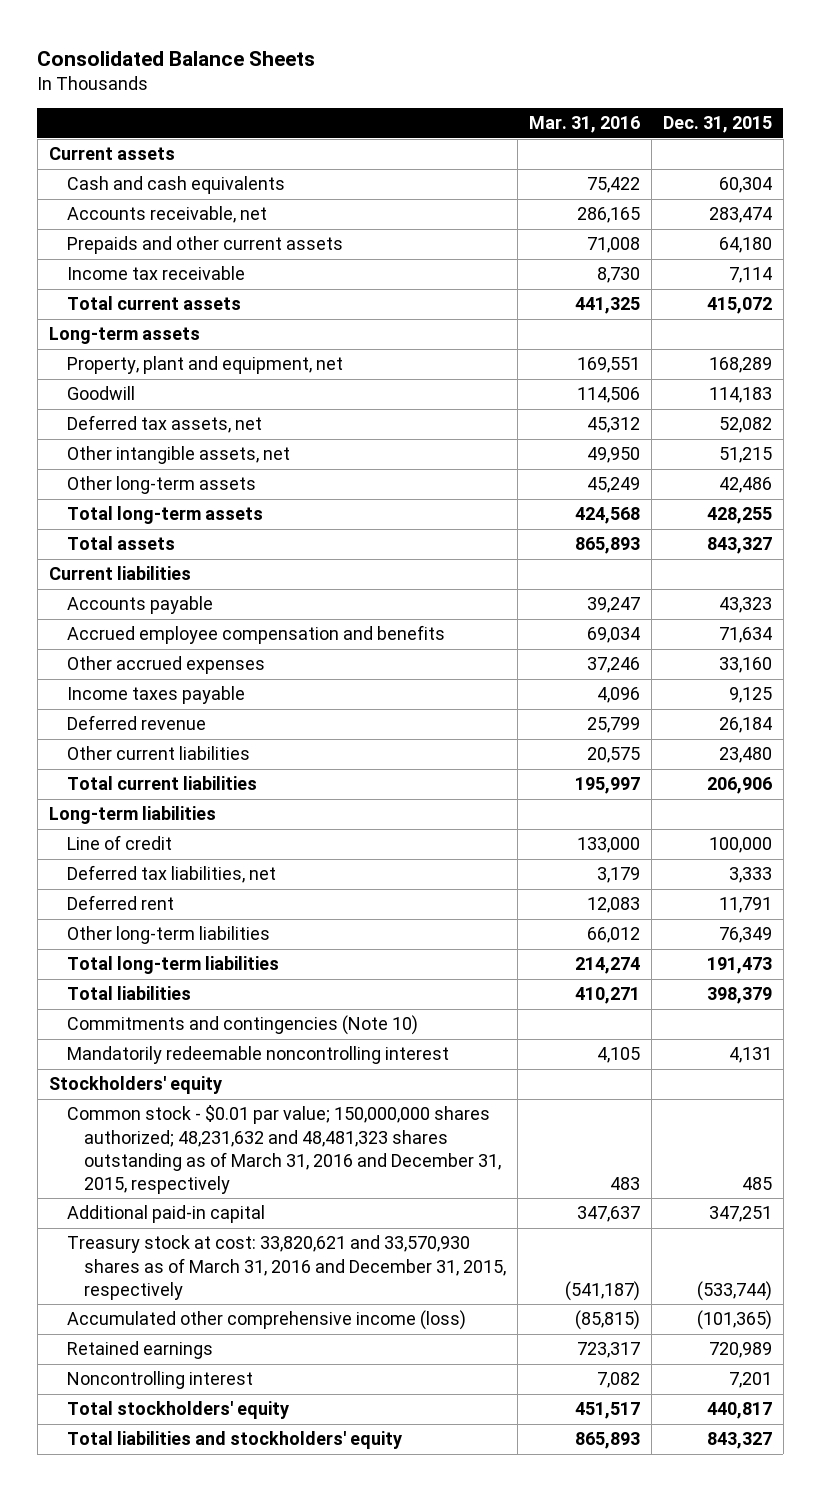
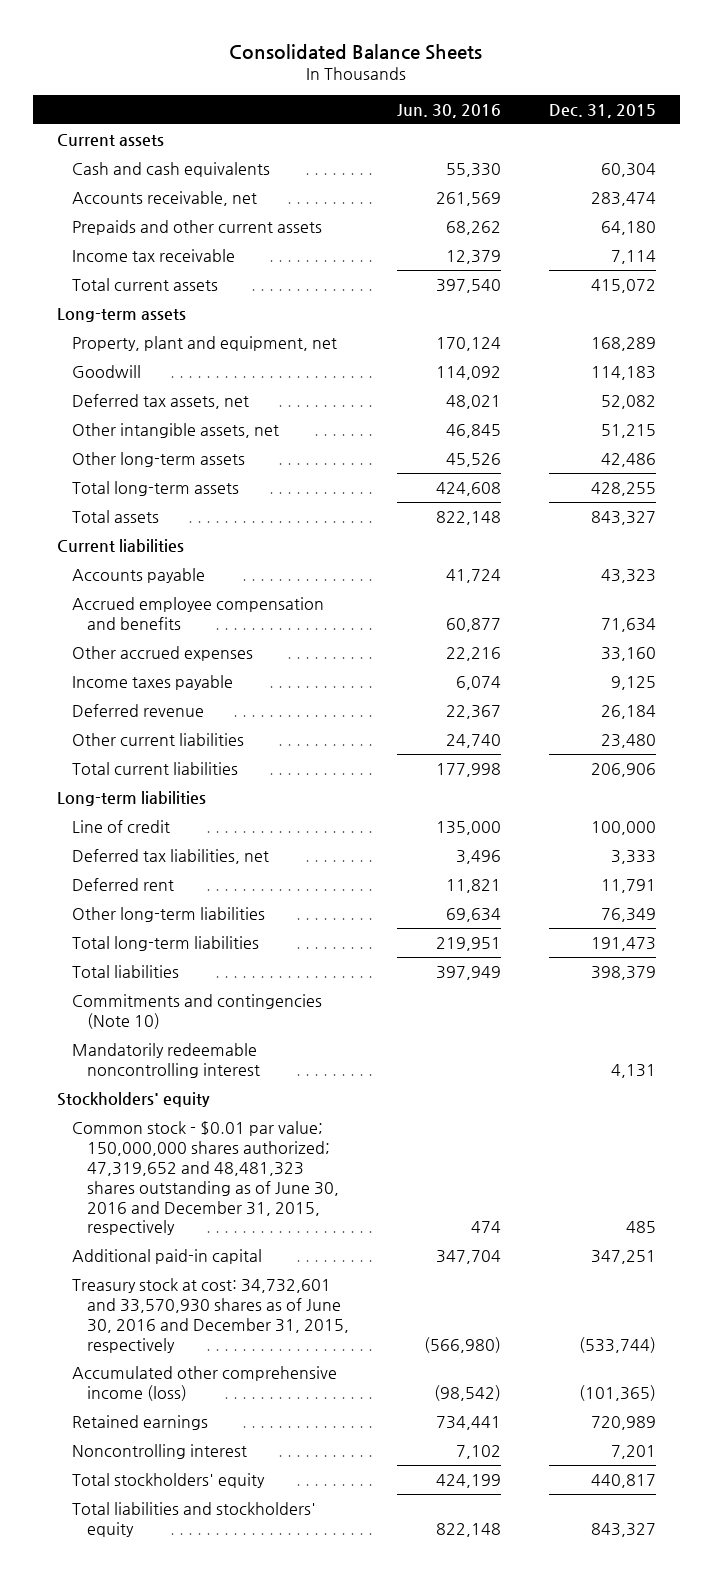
- | Mar. 31, 2016 | Dec. 31, 2015
+ | Jun. 30, 2016 | Dec. 31, 2015
- Common stock - $0.01 par value; 150,000,000 shares authorized; 48,231,632 and 48,481,323 shares outstanding as of March 31, 2016 and December 31, 2015, respectively | 483 | 485
+ Common stock - $0.01 par value; 150,000,000 shares authorized; 47,319,652 and 48,481,323 shares outstanding as of June 30, 2016 and December 31, 2015, respectively | 474 | 485
- Treasury stock at cost: 33,820,621 and 33,570,930 shares as of March 31, 2016 and December 31, 2015, respectively | (541,187) | (533,744)
+ Treasury stock at cost: 34,732,601 and 33,570,930 shares as of June 30, 2016 and December 31, 2015, respectively | (566,980) | (533,744)

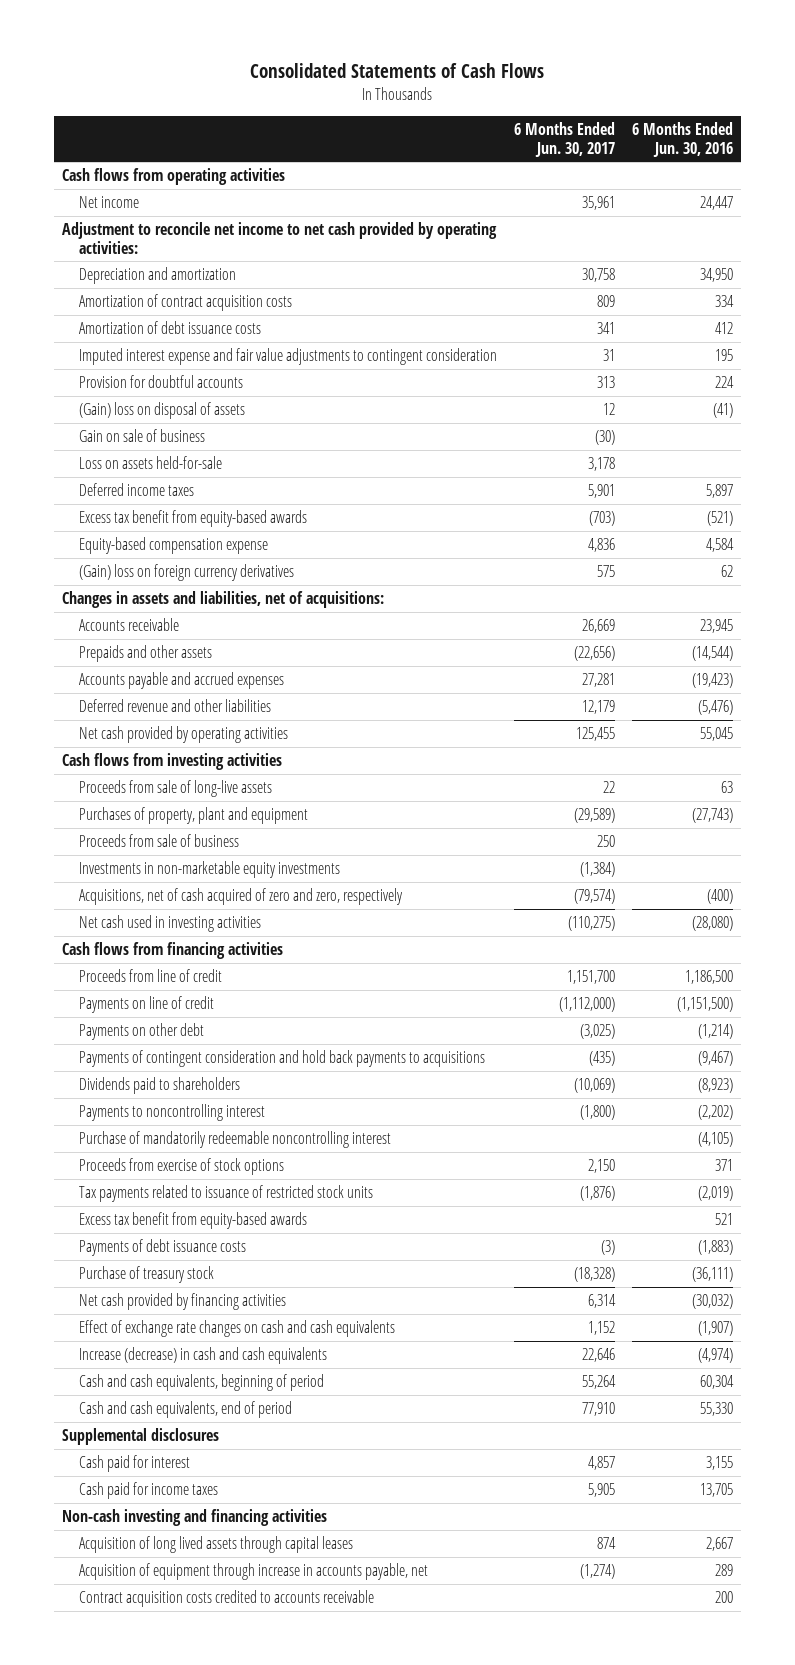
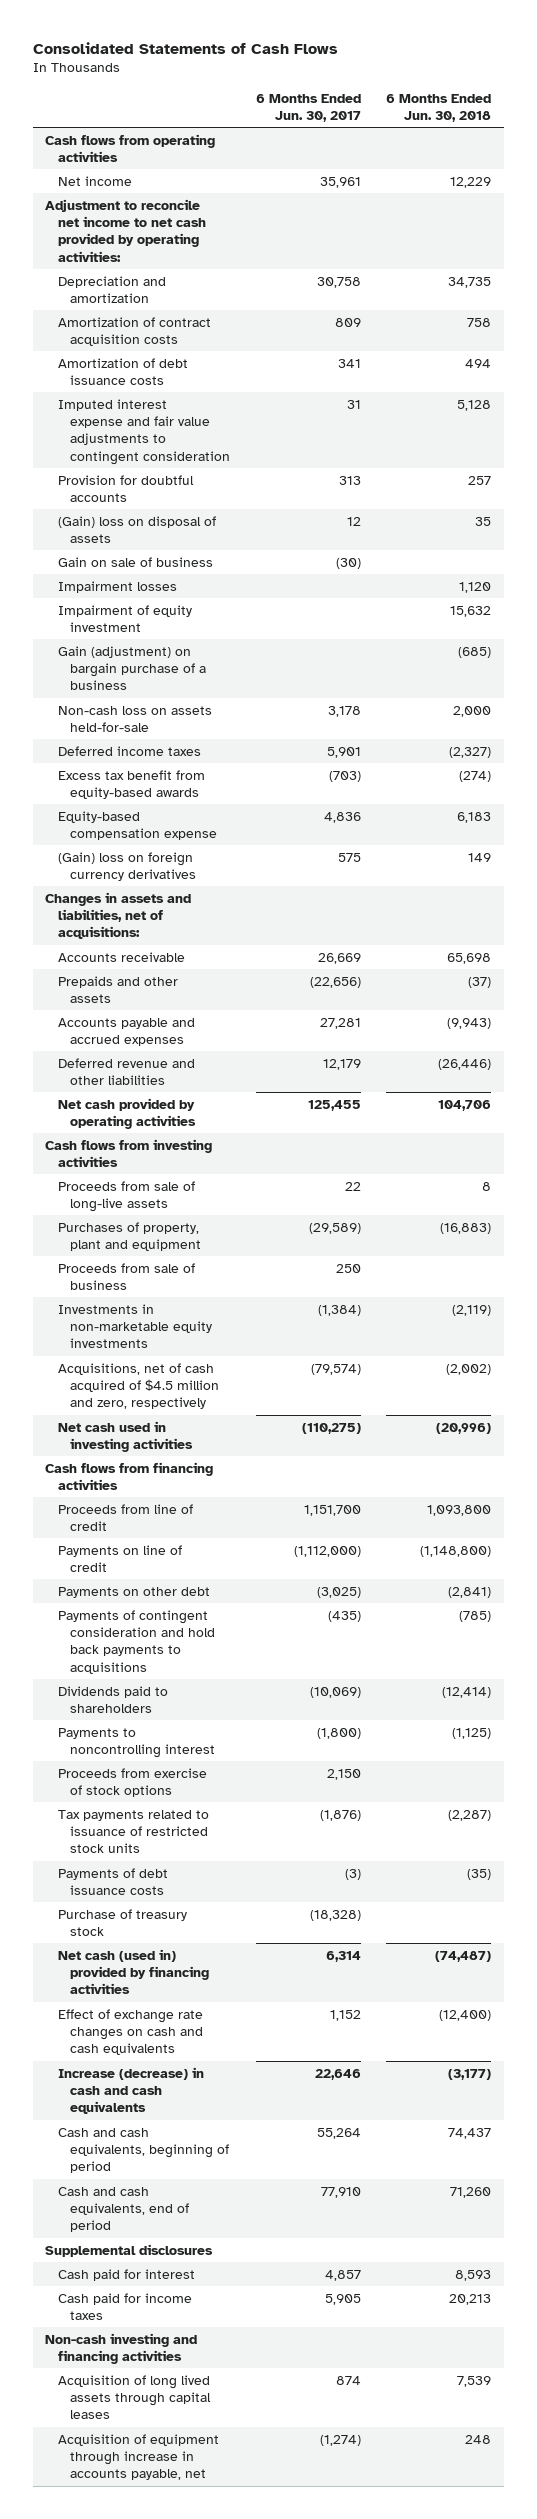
- | 6 Months Ended Jun. 30, 2017 | 6 Months Ended Jun. 30, 2016
+ | 6 Months Ended Jun. 30, 2017 | 6 Months Ended Jun. 30, 2018
- Loss on assets held-for-sale | 3,178 |
+ Impairment losses | | 1,120
+ Impairment of equity investment | | 15,632
+ Gain (adjustment) on bargain purchase of a business | | (685)
+ Non-cash loss on assets held-for-sale | 3,178 | 2,000
- Acquisitions, net of cash acquired of zero and zero, respectively | (79,574) | (400)
+ Acquisitions, net of cash acquired of $4.5 million and zero, respectively | (79,574) | (2,002)
- Purchase of mandatorily redeemable noncontrolling interest | | (4,105)
- Excess tax benefit from equity-based awards | | 521
- Net cash provided by financing activities | 6,314 | (30,032)
+ Net cash (used in) provided by financing activities | 6,314 | (74,487)
- Contract acquisition costs credited to accounts receivable | | 200

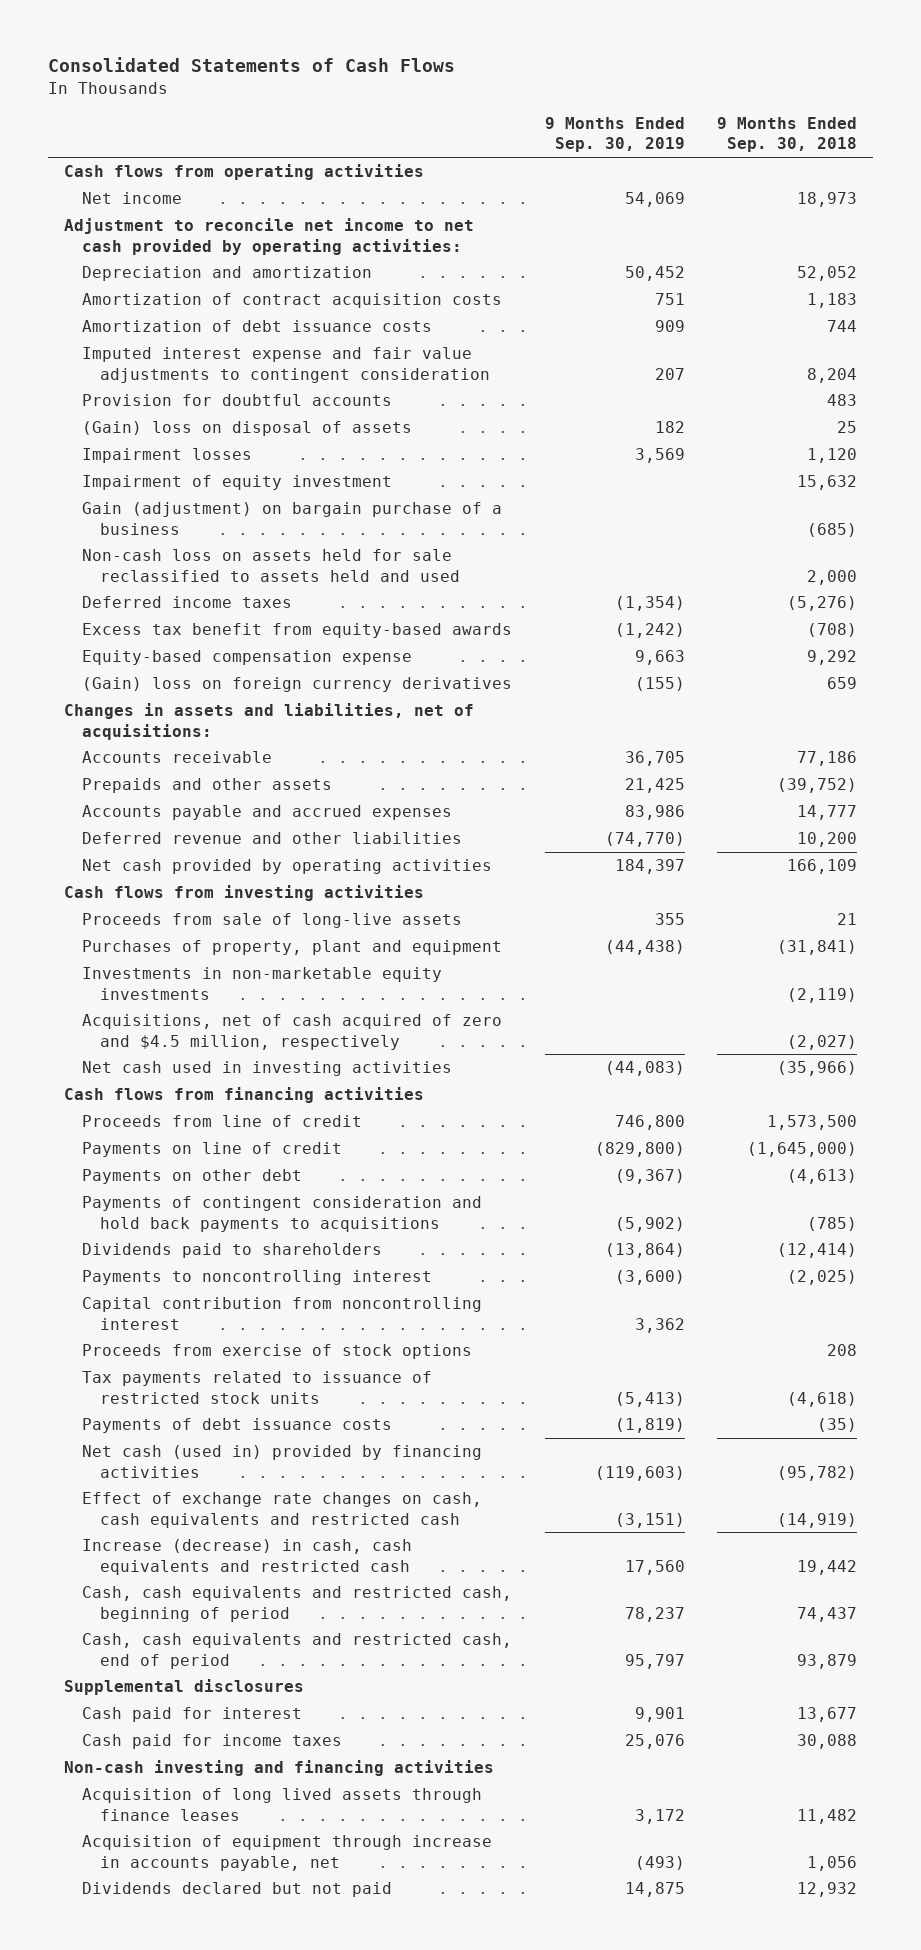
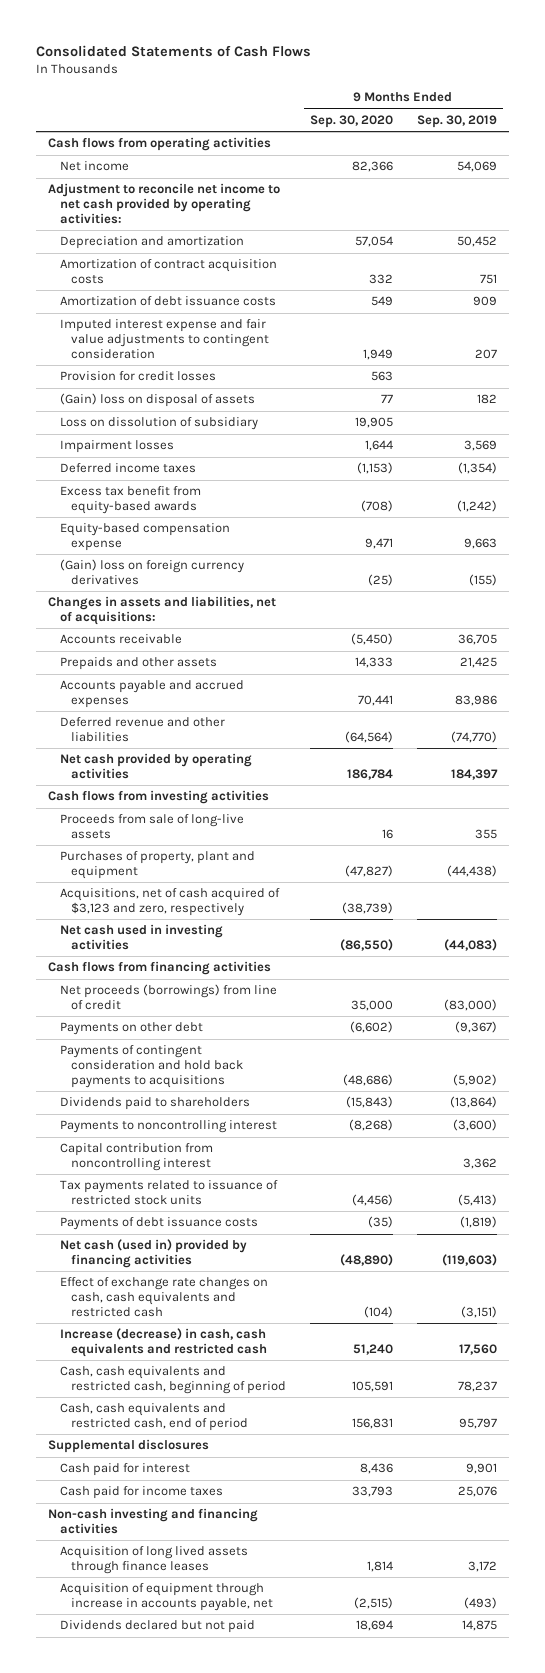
- | 9 Months Ended Sep. 30, 2019 | 9 Months Ended Sep. 30, 2018
+ | 9 Months Ended Sep. 30, 2020 | 9 Months Ended Sep. 30, 2019
- Provision for doubtful accounts | | 483
+ Provision for credit losses | 563 |
+ Loss on dissolution of subsidiary | 19,905 |
- Impairment of equity investment | | 15,632
- Gain (adjustment) on bargain purchase of a business | | (685)
- Non-cash loss on assets held for sale reclassified to assets held and used | | 2,000
- Investments in non-marketable equity investments | | (2,119)
- Acquisitions, net of cash acquired of zero and $4.5 million, respectively | | (2,027)
+ Acquisitions, net of cash acquired of $3,123 and zero, respectively | (38,739) |
- Proceeds from line of credit | 746,800 | 1,573,500
- Payments on line of credit | (829,800) | (1,645,000)
+ Net proceeds (borrowings) from line of credit | 35,000 | (83,000)
- Proceeds from exercise of stock options | | 208

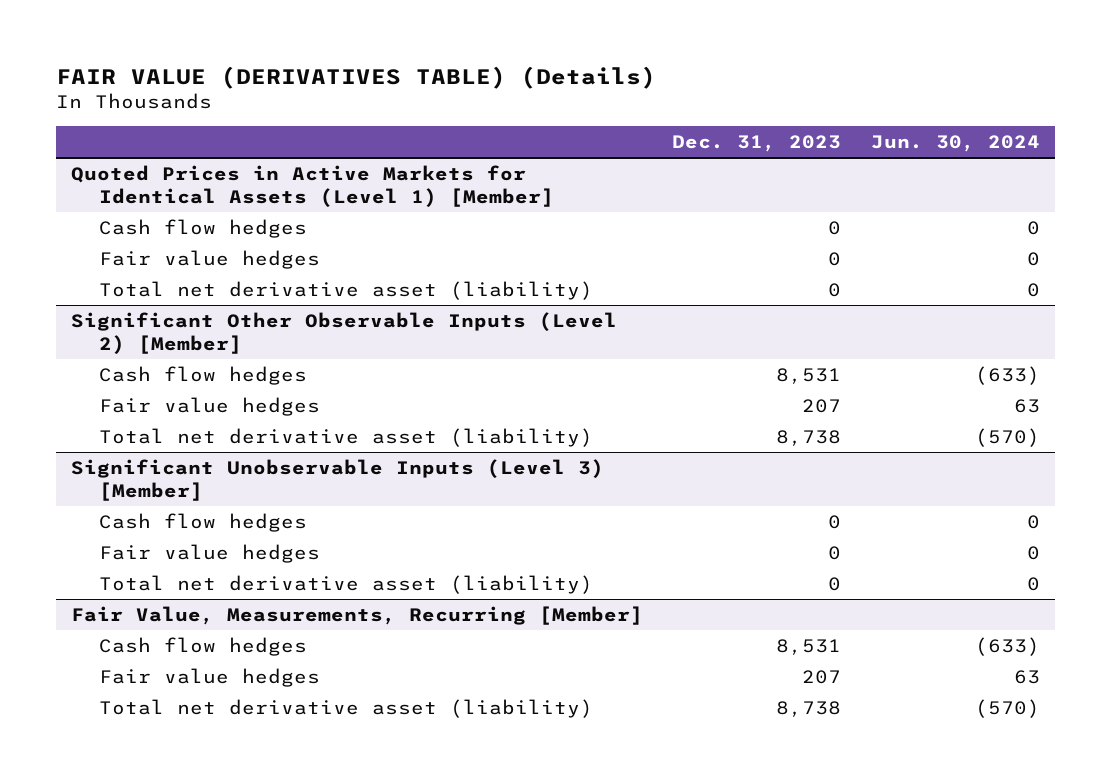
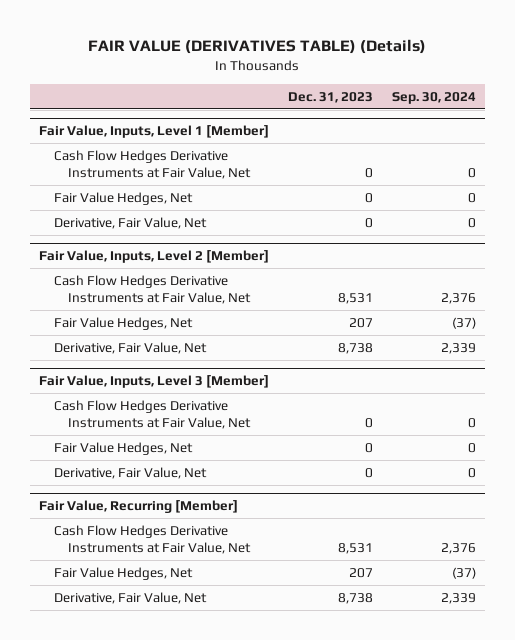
- | Dec. 31, 2023 | Jun. 30, 2024
+ | Dec. 31, 2023 | Sep. 30, 2024
- Quoted Prices in Active Markets for Identical Assets (Level 1) [Member]
- Cash flow hedges | 0 | 0
- Fair value hedges | 0 | 0
- Total net derivative asset (liability) | 0 | 0
- Significant Other Observable Inputs (Level 2) [Member]
- Cash flow hedges | 8,531 | (633)
- Fair value hedges | 207 | 63
- Total net derivative asset (liability) | 8,738 | (570)
- Significant Unobservable Inputs (Level 3) [Member]
- Cash flow hedges | 0 | 0
- Fair value hedges | 0 | 0
- Total net derivative asset (liability) | 0 | 0
- Fair Value, Measurements, Recurring [Member]
- Cash flow hedges | 8,531 | (633)
- Fair value hedges | 207 | 63
- Total net derivative asset (liability) | 8,738 | (570)
+ Fair Value, Inputs, Level 1 [Member]
+ Cash Flow Hedges Derivative Instruments at Fair Value, Net | 0 | 0
+ Fair Value Hedges, Net | 0 | 0
+ Derivative, Fair Value, Net | 0 | 0
+ Fair Value, Inputs, Level 2 [Member]
+ Cash Flow Hedges Derivative Instruments at Fair Value, Net | 8,531 | 2,376
+ Fair Value Hedges, Net | 207 | (37)
+ Derivative, Fair Value, Net | 8,738 | 2,339
+ Fair Value, Inputs, Level 3 [Member]
+ Cash Flow Hedges Derivative Instruments at Fair Value, Net | 0 | 0
+ Fair Value Hedges, Net | 0 | 0
+ Derivative, Fair Value, Net | 0 | 0
+ Fair Value, Recurring [Member]
+ Cash Flow Hedges Derivative Instruments at Fair Value, Net | 8,531 | 2,376
+ Fair Value Hedges, Net | 207 | (37)
+ Derivative, Fair Value, Net | 8,738 | 2,339

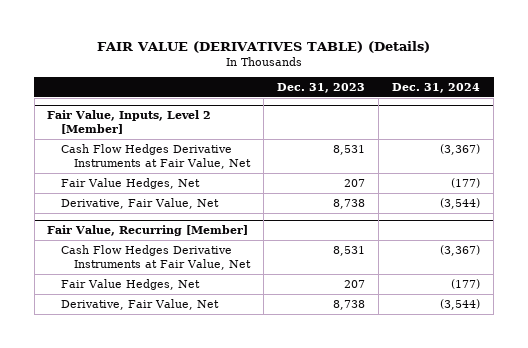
- | Dec. 31, 2023 | Sep. 30, 2024
+ | Dec. 31, 2023 | Dec. 31, 2024
- Fair Value, Inputs, Level 1 [Member]
- Cash Flow Hedges Derivative Instruments at Fair Value, Net | 0 | 0
- Fair Value Hedges, Net | 0 | 0
- Derivative, Fair Value, Net | 0 | 0
- Fair Value, Inputs, Level 3 [Member]
- Cash Flow Hedges Derivative Instruments at Fair Value, Net | 0 | 0
- Fair Value Hedges, Net | 0 | 0
- Derivative, Fair Value, Net | 0 | 0

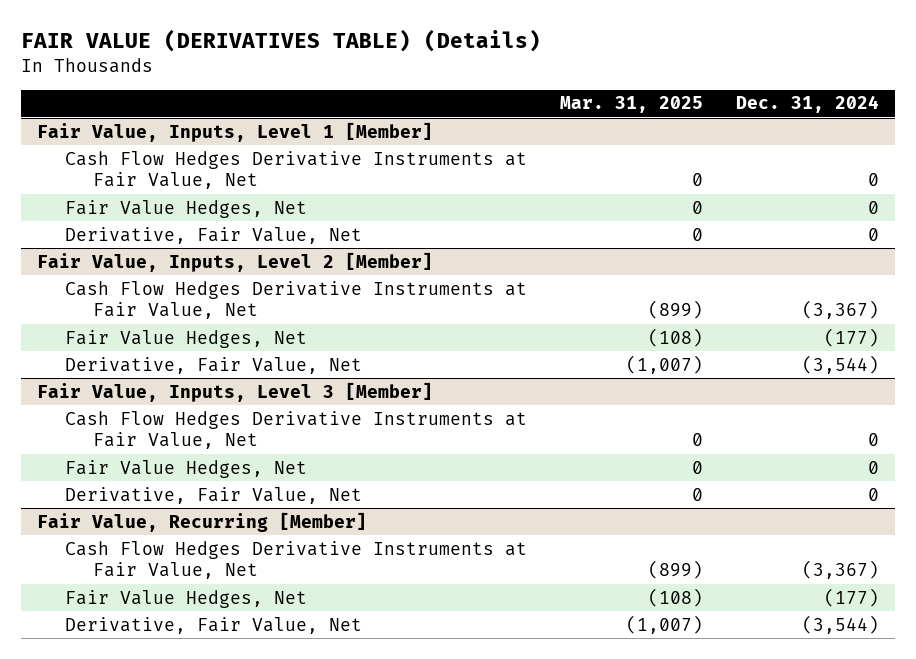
- | Dec. 31, 2023 | Dec. 31, 2024
+ | Mar. 31, 2025 | Dec. 31, 2024
+ Fair Value, Inputs, Level 1 [Member]
+ Cash Flow Hedges Derivative Instruments at Fair Value, Net | 0 | 0
+ Fair Value Hedges, Net | 0 | 0
+ Derivative, Fair Value, Net | 0 | 0
+ Fair Value, Inputs, Level 3 [Member]
+ Cash Flow Hedges Derivative Instruments at Fair Value, Net | 0 | 0
+ Fair Value Hedges, Net | 0 | 0
+ Derivative, Fair Value, Net | 0 | 0

